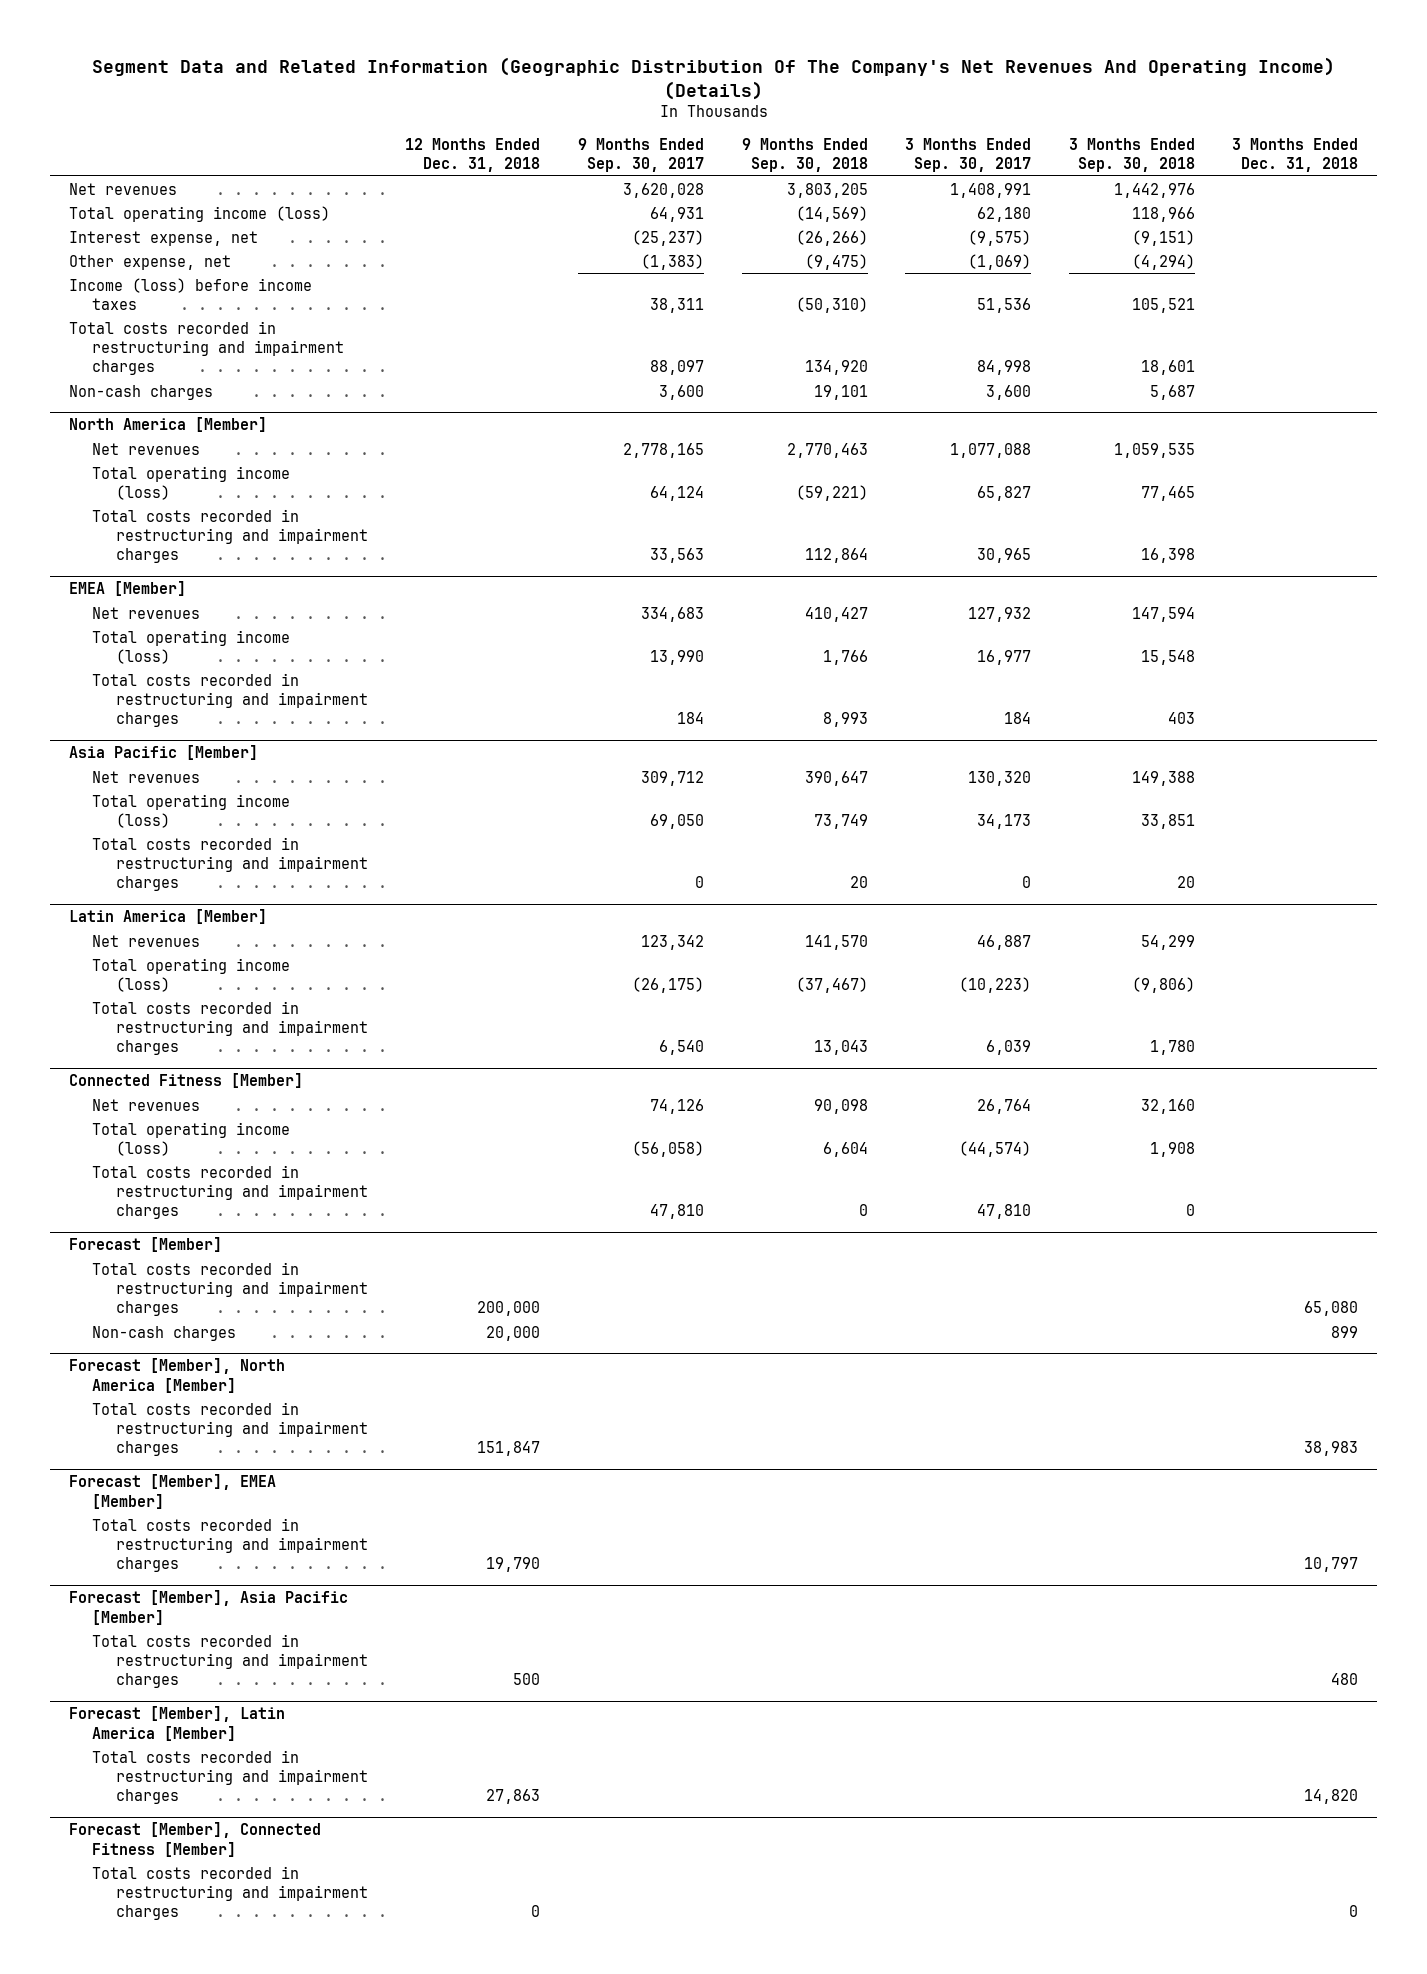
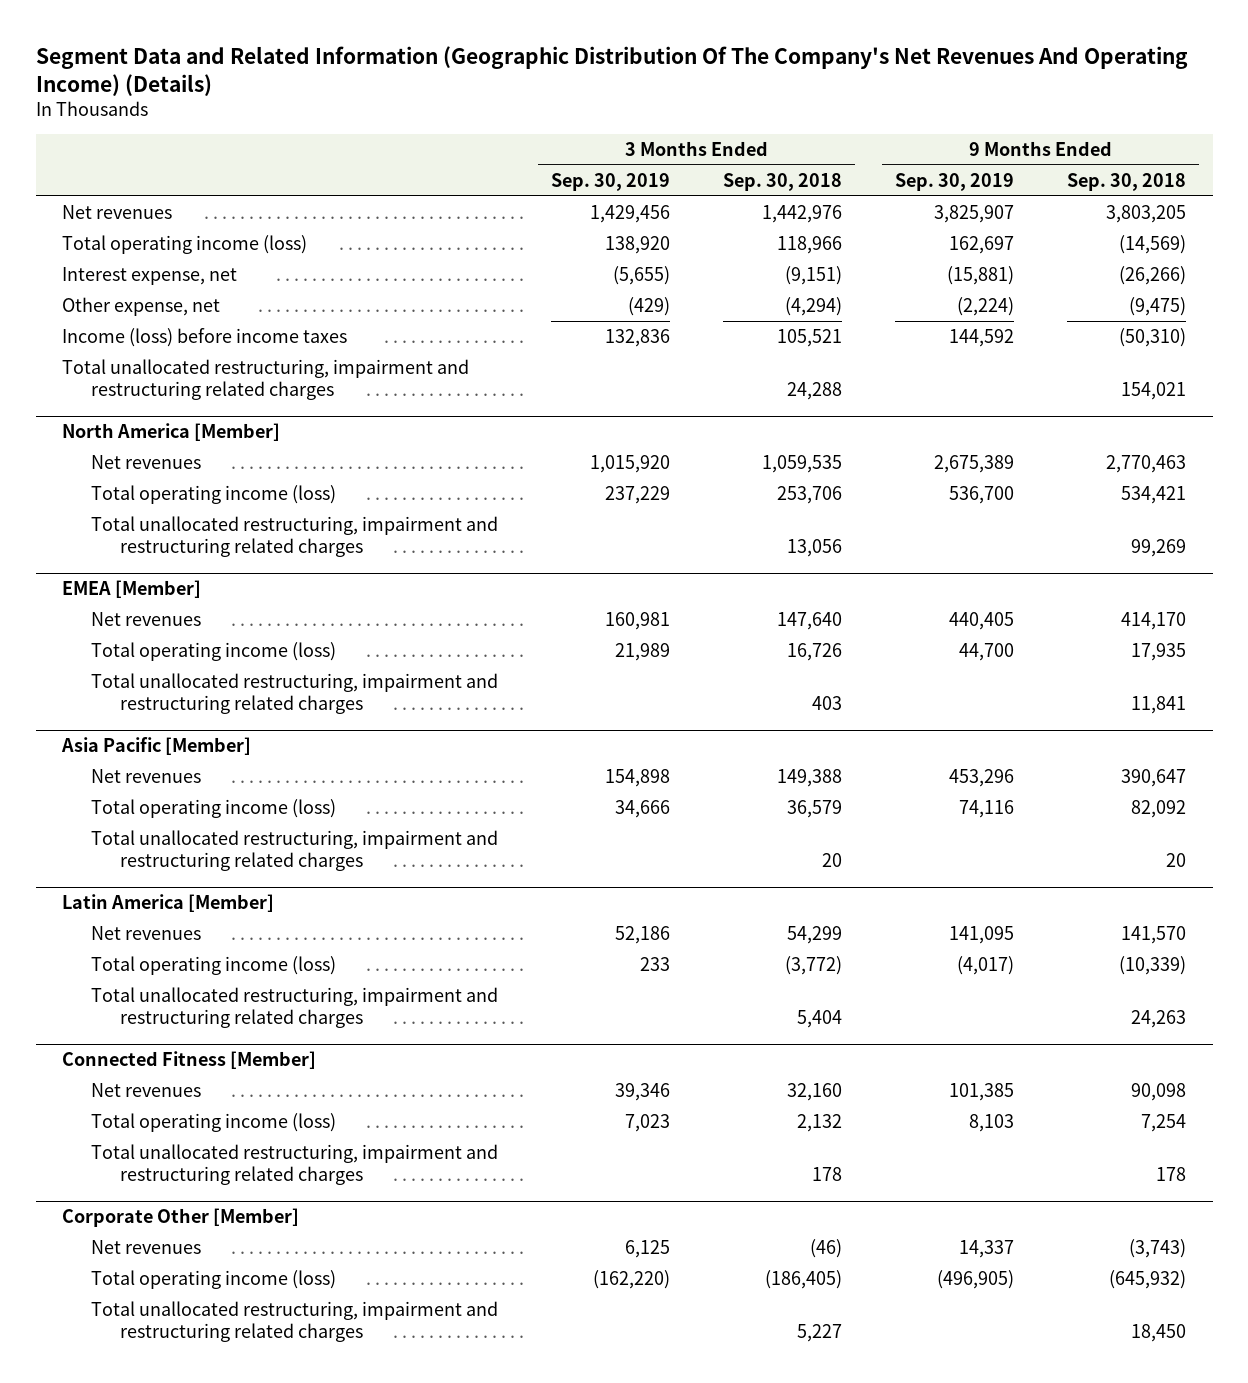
- | 12 Months Ended Dec. 31, 2018 | 9 Months Ended Sep. 30, 2017 | 9 Months Ended Sep. 30, 2018 | 3 Months Ended Sep. 30, 2017 | 3 Months Ended Sep. 30, 2018 | 3 Months Ended Dec. 31, 2018
+ | 3 Months Ended Sep. 30, 2019 | 3 Months Ended Sep. 30, 2018 | 9 Months Ended Sep. 30, 2019 | 9 Months Ended Sep. 30, 2018
- Total costs recorded in restructuring and impairment charges | | 88,097 | 134,920 | 84,998 | 18,601 |
- Non-cash charges | | 3,600 | 19,101 | 3,600 | 5,687 |
+ Total unallocated restructuring, impairment and restructuring related charges | | 24,288 | | 154,021
@ North America [Member]
- Total operating income (loss) | | 64,124 | (59,221) | 65,827 | 77,465 |
- Total costs recorded in restructuring and impairment charges | | 33,563 | 112,864 | 30,965 | 16,398 |
+ Total operating income (loss) | 237,229 | 253,706 | 536,700 | 534,421
+ Total unallocated restructuring, impairment and restructuring related charges | | 13,056 | | 99,269
@ EMEA [Member]
- Net revenues | | 334,683 | 410,427 | 127,932 | 147,594 |
- Total operating income (loss) | | 13,990 | 1,766 | 16,977 | 15,548 |
- Total costs recorded in restructuring and impairment charges | | 184 | 8,993 | 184 | 403 |
+ Net revenues | 160,981 | 147,640 | 440,405 | 414,170
+ Total operating income (loss) | 21,989 | 16,726 | 44,700 | 17,935
+ Total unallocated restructuring, impairment and restructuring related charges | | 403 | | 11,841
@ Asia Pacific [Member]
- Total operating income (loss) | | 69,050 | 73,749 | 34,173 | 33,851 |
- Total costs recorded in restructuring and impairment charges | | 0 | 20 | 0 | 20 |
+ Total operating income (loss) | 34,666 | 36,579 | 74,116 | 82,092
+ Total unallocated restructuring, impairment and restructuring related charges | | 20 | | 20
@ Latin America [Member]
- Total operating income (loss) | | (26,175) | (37,467) | (10,223) | (9,806) |
- Total costs recorded in restructuring and impairment charges | | 6,540 | 13,043 | 6,039 | 1,780 |
+ Total operating income (loss) | 233 | (3,772) | (4,017) | (10,339)
+ Total unallocated restructuring, impairment and restructuring related charges | | 5,404 | | 24,263
@ Connected Fitness [Member]
- Total operating income (loss) | | (56,058) | 6,604 | (44,574) | 1,908 |
- Total costs recorded in restructuring and impairment charges | | 47,810 | 0 | 47,810 | 0 |
- Forecast [Member]
- Total costs recorded in restructuring and impairment charges | 200,000 | | | | | 65,080
- Non-cash charges | 20,000 | | | | | 899
- Forecast [Member], North America [Member]
- Total costs recorded in restructuring and impairment charges | 151,847 | | | | | 38,983
- Forecast [Member], EMEA [Member]
- Total costs recorded in restructuring and impairment charges | 19,790 | | | | | 10,797
- Forecast [Member], Asia Pacific [Member]
- Total costs recorded in restructuring and impairment charges | 500 | | | | | 480
- Forecast [Member], Latin America [Member]
- Total costs recorded in restructuring and impairment charges | 27,863 | | | | | 14,820
- Forecast [Member], Connected Fitness [Member]
- Total costs recorded in restructuring and impairment charges | 0 | | | | | 0
@ Connected Fitness [Member]
+ Total operating income (loss) | 7,023 | 2,132 | 8,103 | 7,254
+ Total unallocated restructuring, impairment and restructuring related charges | | 178 | | 178
+ Corporate Other [Member]
+ Net revenues | 6,125 | (46) | 14,337 | (3,743)
+ Total operating income (loss) | (162,220) | (186,405) | (496,905) | (645,932)
+ Total unallocated restructuring, impairment and restructuring related charges | | 5,227 | | 18,450

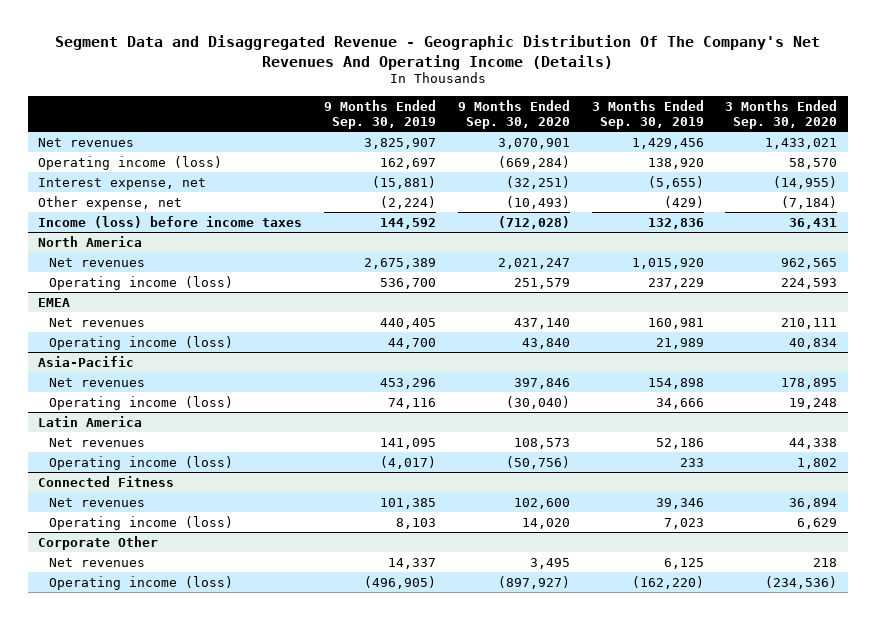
- Segment Data and Related Information (Geographic Distribution Of The Company's Net Revenues And Operating Income) (Details)
+ Segment Data and Disaggregated Revenue - Geographic Distribution Of The Company's Net Revenues And Operating Income (Details)
- | 3 Months Ended Sep. 30, 2019 | 3 Months Ended Sep. 30, 2018 | 9 Months Ended Sep. 30, 2019 | 9 Months Ended Sep. 30, 2018
+ | 9 Months Ended Sep. 30, 2019 | 9 Months Ended Sep. 30, 2020 | 3 Months Ended Sep. 30, 2019 | 3 Months Ended Sep. 30, 2020
- Total operating income (loss) | 138,920 | 118,966 | 162,697 | (14,569)
+ Operating income (loss) | 162,697 | (669,284) | 138,920 | 58,570
- Total unallocated restructuring, impairment and restructuring related charges | | 24,288 | | 154,021
- North America [Member]
+ North America
- Total operating income (loss) | 237,229 | 253,706 | 536,700 | 534,421
- Total unallocated restructuring, impairment and restructuring related charges | | 13,056 | | 99,269
- EMEA [Member]
+ Operating income (loss) | 536,700 | 251,579 | 237,229 | 224,593
+ EMEA
- Total operating income (loss) | 21,989 | 16,726 | 44,700 | 17,935
- Total unallocated restructuring, impairment and restructuring related charges | | 403 | | 11,841
- Asia Pacific [Member]
+ Operating income (loss) | 44,700 | 43,840 | 21,989 | 40,834
+ Asia-Pacific
- Total operating income (loss) | 34,666 | 36,579 | 74,116 | 82,092
- Total unallocated restructuring, impairment and restructuring related charges | | 20 | | 20
- Latin America [Member]
+ Operating income (loss) | 74,116 | (30,040) | 34,666 | 19,248
+ Latin America
- Total operating income (loss) | 233 | (3,772) | (4,017) | (10,339)
- Total unallocated restructuring, impairment and restructuring related charges | | 5,404 | | 24,263
- Connected Fitness [Member]
+ Operating income (loss) | (4,017) | (50,756) | 233 | 1,802
+ Connected Fitness
- Total operating income (loss) | 7,023 | 2,132 | 8,103 | 7,254
- Total unallocated restructuring, impairment and restructuring related charges | | 178 | | 178
- Corporate Other [Member]
+ Operating income (loss) | 8,103 | 14,020 | 7,023 | 6,629
+ Corporate Other
- Total operating income (loss) | (162,220) | (186,405) | (496,905) | (645,932)
- Total unallocated restructuring, impairment and restructuring related charges | | 5,227 | | 18,450
+ Operating income (loss) | (496,905) | (897,927) | (162,220) | (234,536)

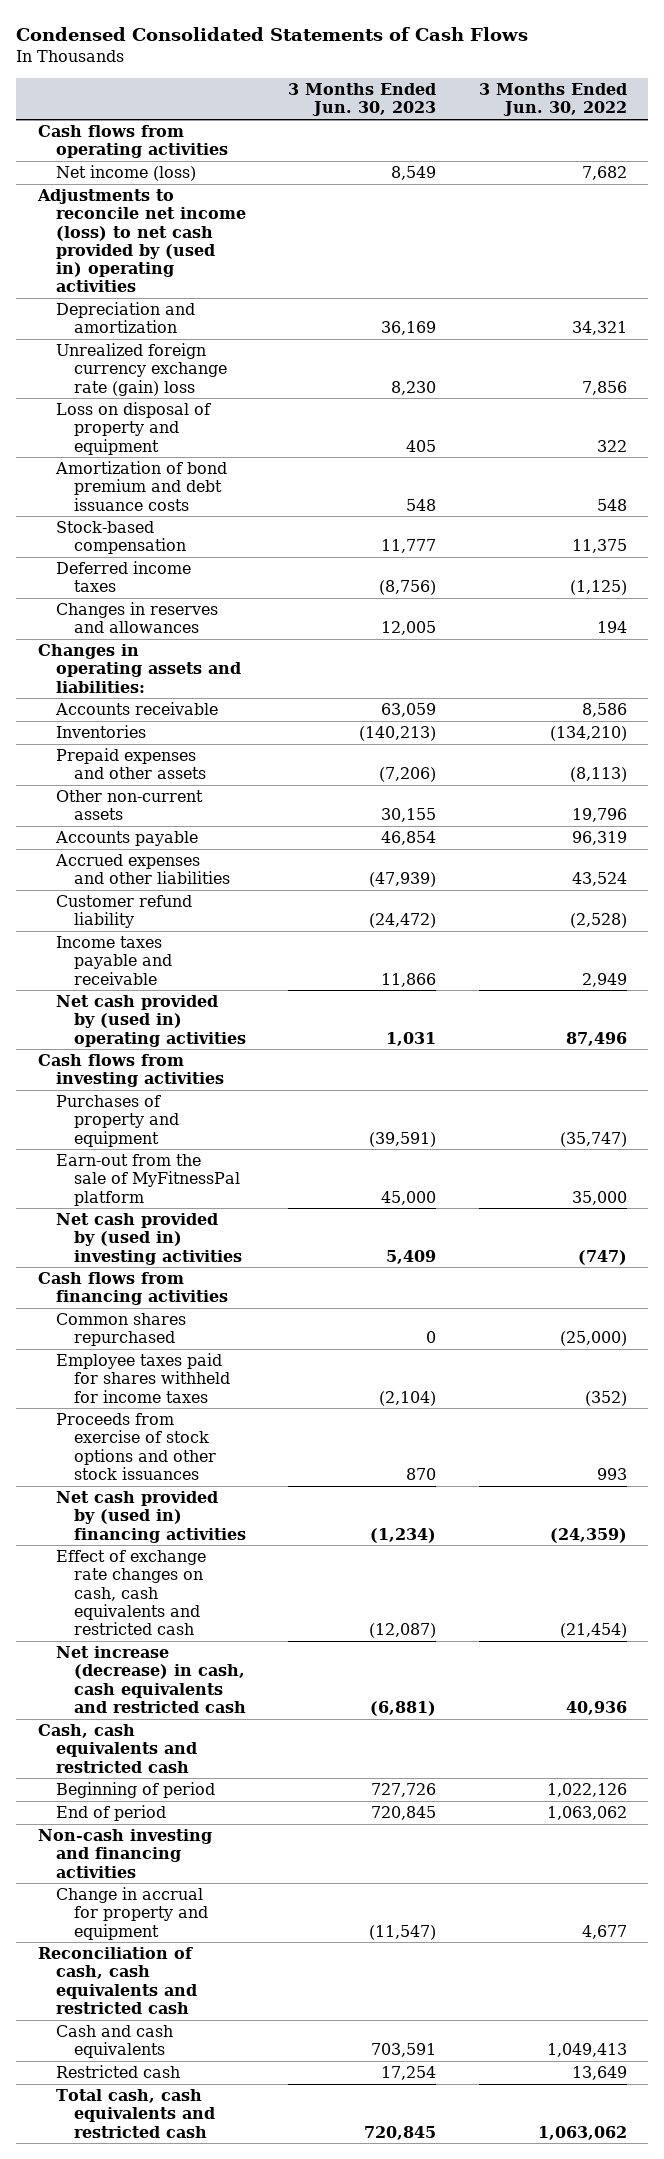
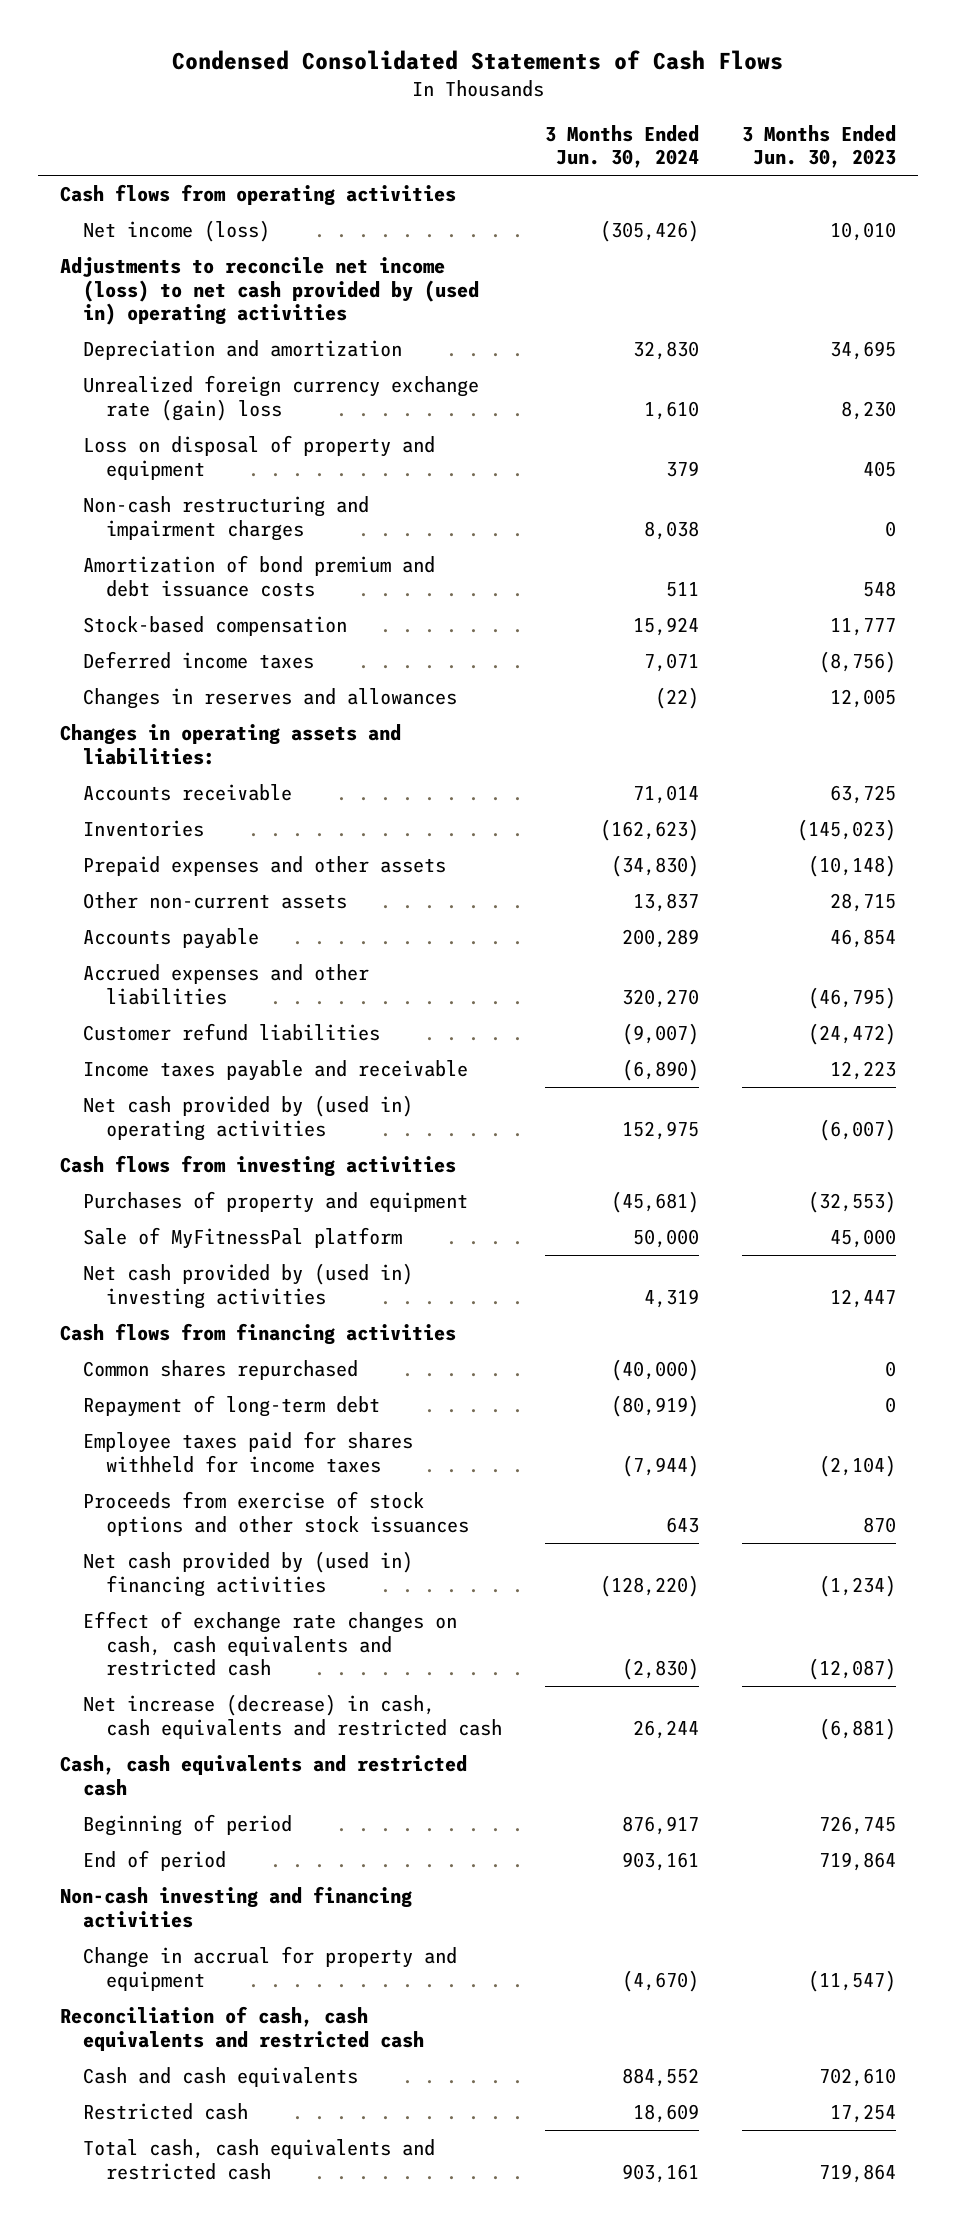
- | 3 Months Ended Jun. 30, 2023 | 3 Months Ended Jun. 30, 2022
+ | 3 Months Ended Jun. 30, 2024 | 3 Months Ended Jun. 30, 2023
- Net income (loss) | 8,549 | 7,682
+ Net income (loss) | (305,426) | 10,010
- Depreciation and amortization | 36,169 | 34,321
+ Depreciation and amortization | 32,830 | 34,695
+ Non-cash restructuring and impairment charges | 8,038 | 0
- Accounts receivable | 63,059 | 8,586
- Inventories | (140,213) | (134,210)
- Prepaid expenses and other assets | (7,206) | (8,113)
- Other non-current assets | 30,155 | 19,796
+ Accounts receivable | 71,014 | 63,725
+ Inventories | (162,623) | (145,023)
+ Prepaid expenses and other assets | (34,830) | (10,148)
+ Other non-current assets | 13,837 | 28,715
- Accrued expenses and other liabilities | (47,939) | 43,524
- Customer refund liability | (24,472) | (2,528)
- Income taxes payable and receivable | 11,866 | 2,949
- Net cash provided by (used in) operating activities | 1,031 | 87,496
+ Accrued expenses and other liabilities | 320,270 | (46,795)
+ Customer refund liabilities | (9,007) | (24,472)
+ Income taxes payable and receivable | (6,890) | 12,223
+ Net cash provided by (used in) operating activities | 152,975 | (6,007)
- Purchases of property and equipment | (39,591) | (35,747)
- Earn-out from the sale of MyFitnessPal platform | 45,000 | 35,000
- Net cash provided by (used in) investing activities | 5,409 | (747)
+ Purchases of property and equipment | (45,681) | (32,553)
+ Sale of MyFitnessPal platform | 50,000 | 45,000
+ Net cash provided by (used in) investing activities | 4,319 | 12,447
+ Repayment of long-term debt | (80,919) | 0
- Beginning of period | 727,726 | 1,022,126
- End of period | 720,845 | 1,063,062
+ Beginning of period | 876,917 | 726,745
+ End of period | 903,161 | 719,864
- Cash and cash equivalents | 703,591 | 1,049,413
+ Cash and cash equivalents | 884,552 | 702,610
- Total cash, cash equivalents and restricted cash | 720,845 | 1,063,062
+ Total cash, cash equivalents and restricted cash | 903,161 | 719,864

